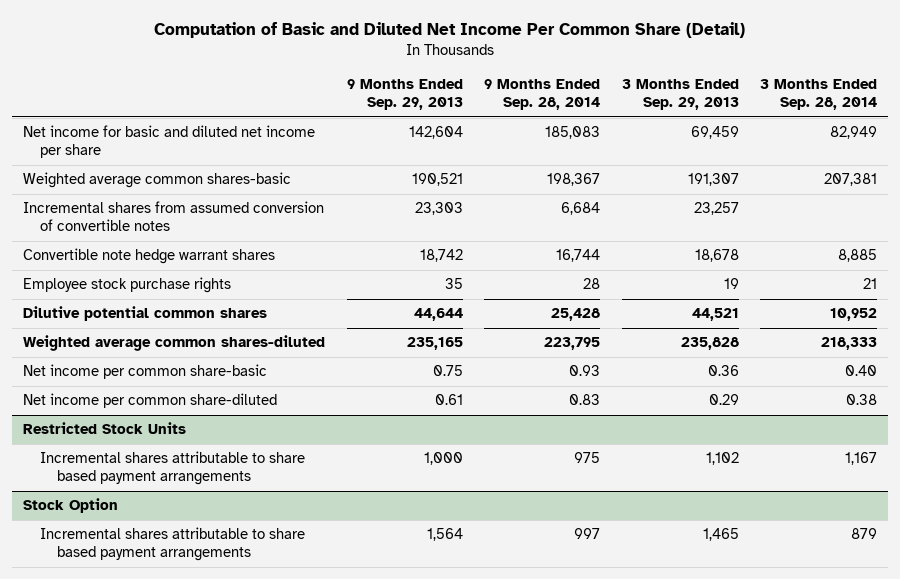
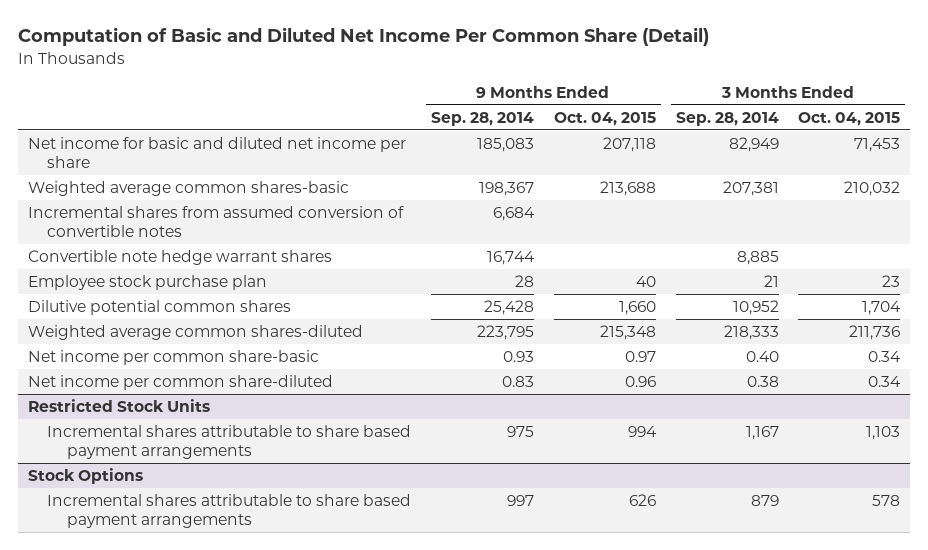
- | 9 Months Ended Sep. 29, 2013 | 9 Months Ended Sep. 28, 2014 | 3 Months Ended Sep. 29, 2013 | 3 Months Ended Sep. 28, 2014
+ | 9 Months Ended Sep. 28, 2014 | 9 Months Ended Oct. 04, 2015 | 3 Months Ended Sep. 28, 2014 | 3 Months Ended Oct. 04, 2015
- Employee stock purchase rights | 35 | 28 | 19 | 21
+ Employee stock purchase plan | 28 | 40 | 21 | 23
- Stock Option
+ Stock Options

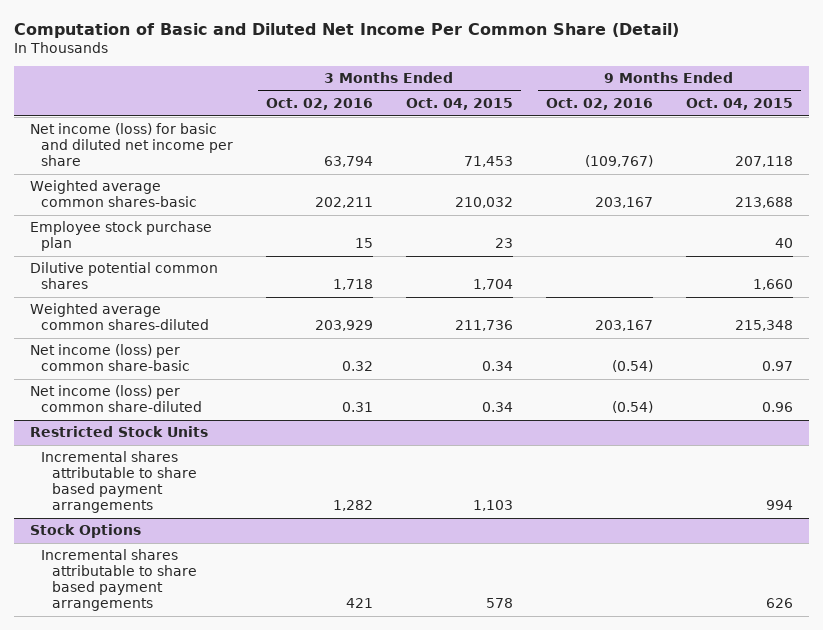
- | 9 Months Ended Sep. 28, 2014 | 9 Months Ended Oct. 04, 2015 | 3 Months Ended Sep. 28, 2014 | 3 Months Ended Oct. 04, 2015
+ | 3 Months Ended Oct. 02, 2016 | 3 Months Ended Oct. 04, 2015 | 9 Months Ended Oct. 02, 2016 | 9 Months Ended Oct. 04, 2015
- Net income for basic and diluted net income per share | 185,083 | 207,118 | 82,949 | 71,453
+ Net income (loss) for basic and diluted net income per share | 63,794 | 71,453 | (109,767) | 207,118
- Incremental shares from assumed conversion of convertible notes | 6,684 | | |
- Convertible note hedge warrant shares | 16,744 | | 8,885 |
- Net income per common share-basic | 0.93 | 0.97 | 0.40 | 0.34
- Net income per common share-diluted | 0.83 | 0.96 | 0.38 | 0.34
+ Net income (loss) per common share-basic | 0.32 | 0.34 | (0.54) | 0.97
+ Net income (loss) per common share-diluted | 0.31 | 0.34 | (0.54) | 0.96

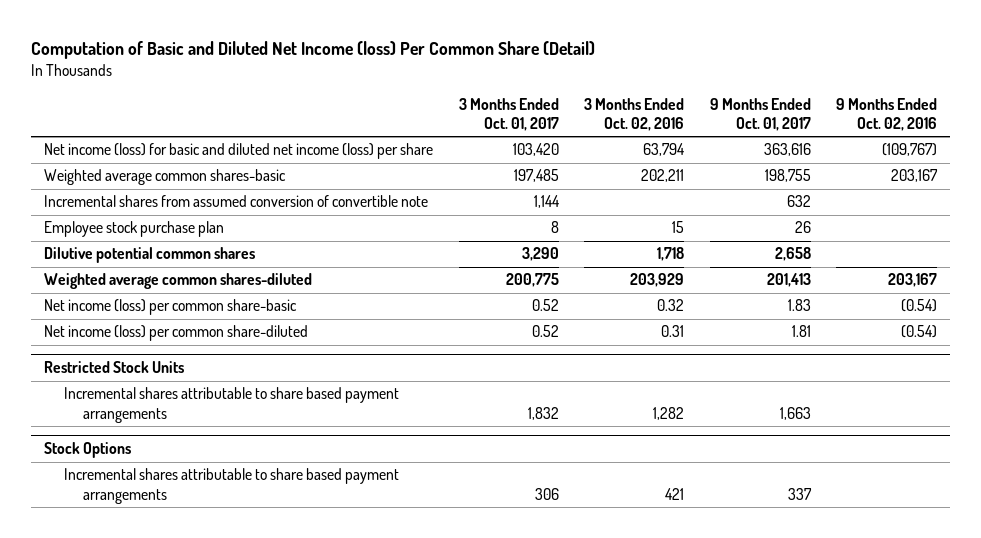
- Computation of Basic and Diluted Net Income Per Common Share (Detail)
+ Computation of Basic and Diluted Net Income (loss) Per Common Share (Detail)
- | 3 Months Ended Oct. 02, 2016 | 3 Months Ended Oct. 04, 2015 | 9 Months Ended Oct. 02, 2016 | 9 Months Ended Oct. 04, 2015
+ | 3 Months Ended Oct. 01, 2017 | 3 Months Ended Oct. 02, 2016 | 9 Months Ended Oct. 01, 2017 | 9 Months Ended Oct. 02, 2016
- Net income (loss) for basic and diluted net income per share | 63,794 | 71,453 | (109,767) | 207,118
+ Net income (loss) for basic and diluted net income (loss) per share | 103,420 | 63,794 | 363,616 | (109,767)
+ Incremental shares from assumed conversion of convertible note | 1,144 | | 632 |

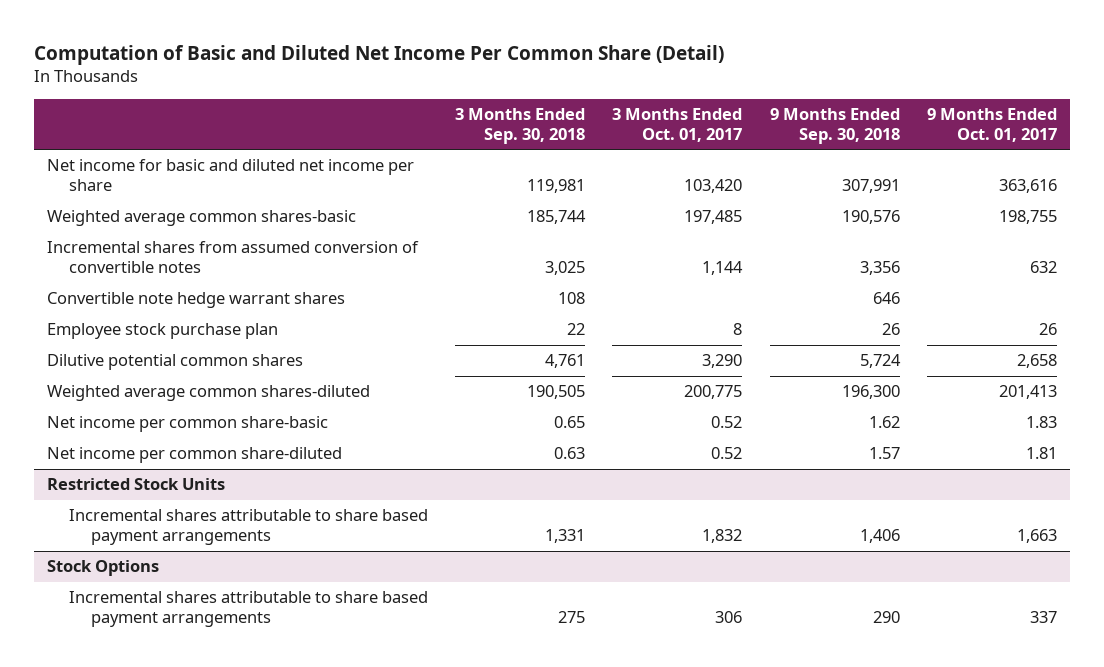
- Computation of Basic and Diluted Net Income (loss) Per Common Share (Detail)
+ Computation of Basic and Diluted Net Income Per Common Share (Detail)
- | 3 Months Ended Oct. 01, 2017 | 3 Months Ended Oct. 02, 2016 | 9 Months Ended Oct. 01, 2017 | 9 Months Ended Oct. 02, 2016
+ | 3 Months Ended Sep. 30, 2018 | 3 Months Ended Oct. 01, 2017 | 9 Months Ended Sep. 30, 2018 | 9 Months Ended Oct. 01, 2017
- Net income (loss) for basic and diluted net income (loss) per share | 103,420 | 63,794 | 363,616 | (109,767)
+ Net income for basic and diluted net income per share | 119,981 | 103,420 | 307,991 | 363,616
- Incremental shares from assumed conversion of convertible note | 1,144 | | 632 |
+ Incremental shares from assumed conversion of convertible notes | 3,025 | 1,144 | 3,356 | 632
+ Convertible note hedge warrant shares | 108 | | 646 |
- Net income (loss) per common share-basic | 0.52 | 0.32 | 1.83 | (0.54)
- Net income (loss) per common share-diluted | 0.52 | 0.31 | 1.81 | (0.54)
+ Net income per common share-basic | 0.65 | 0.52 | 1.62 | 1.83
+ Net income per common share-diluted | 0.63 | 0.52 | 1.57 | 1.81

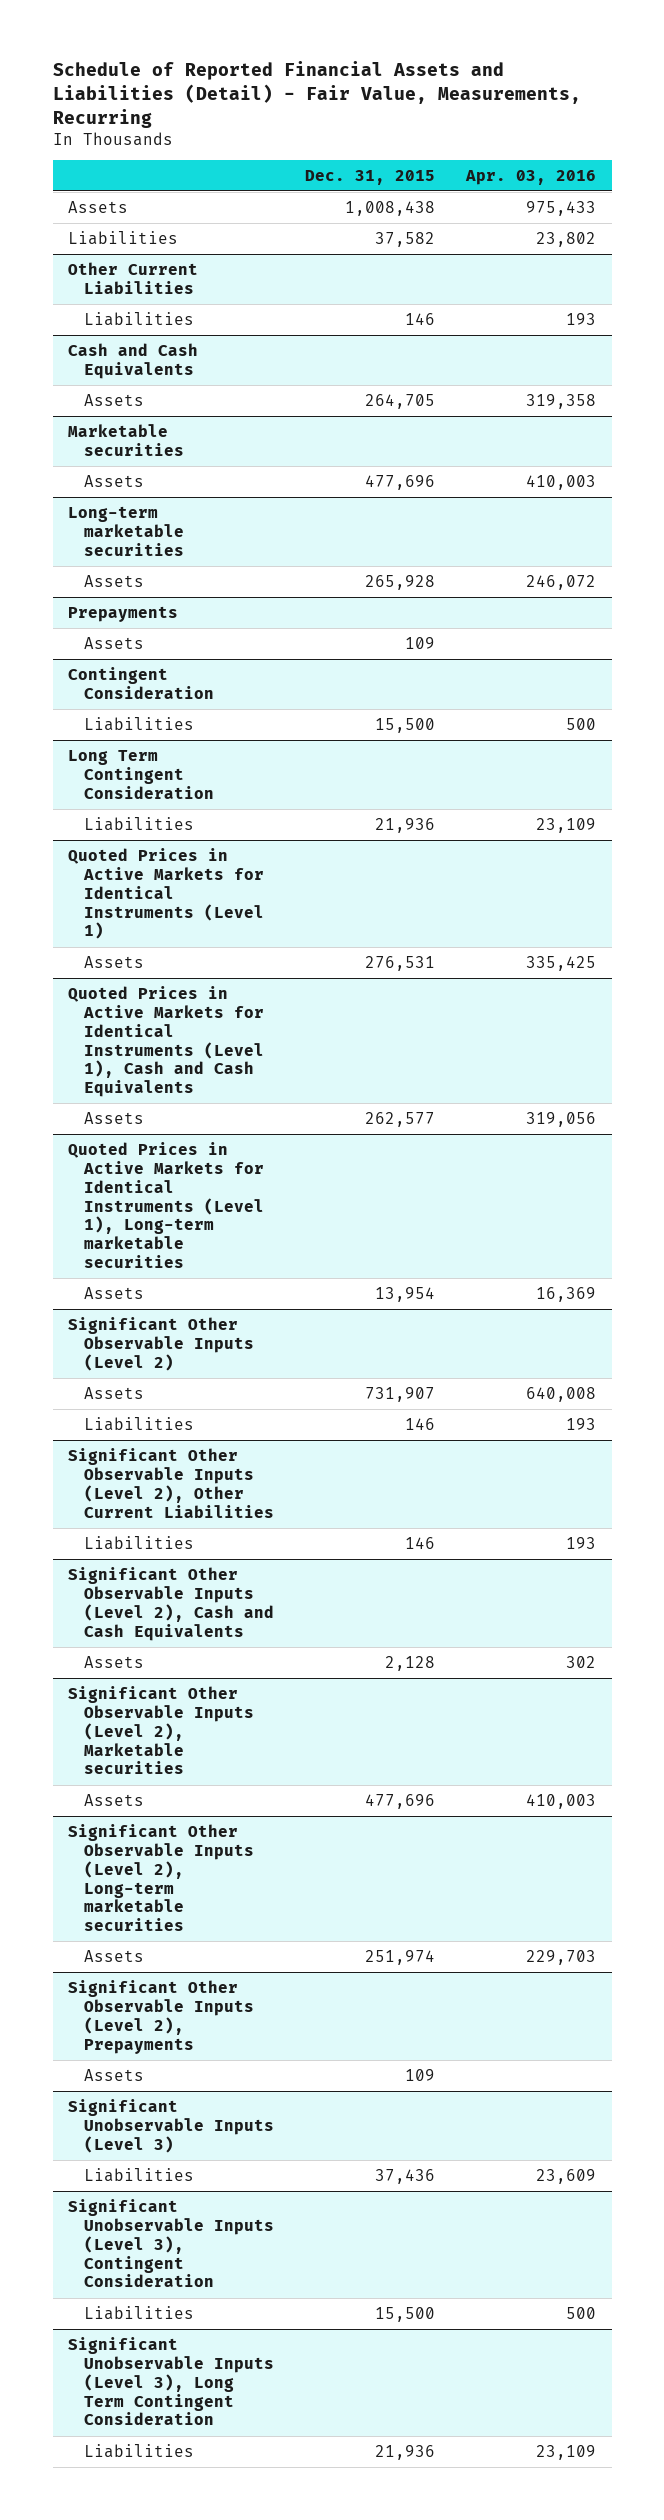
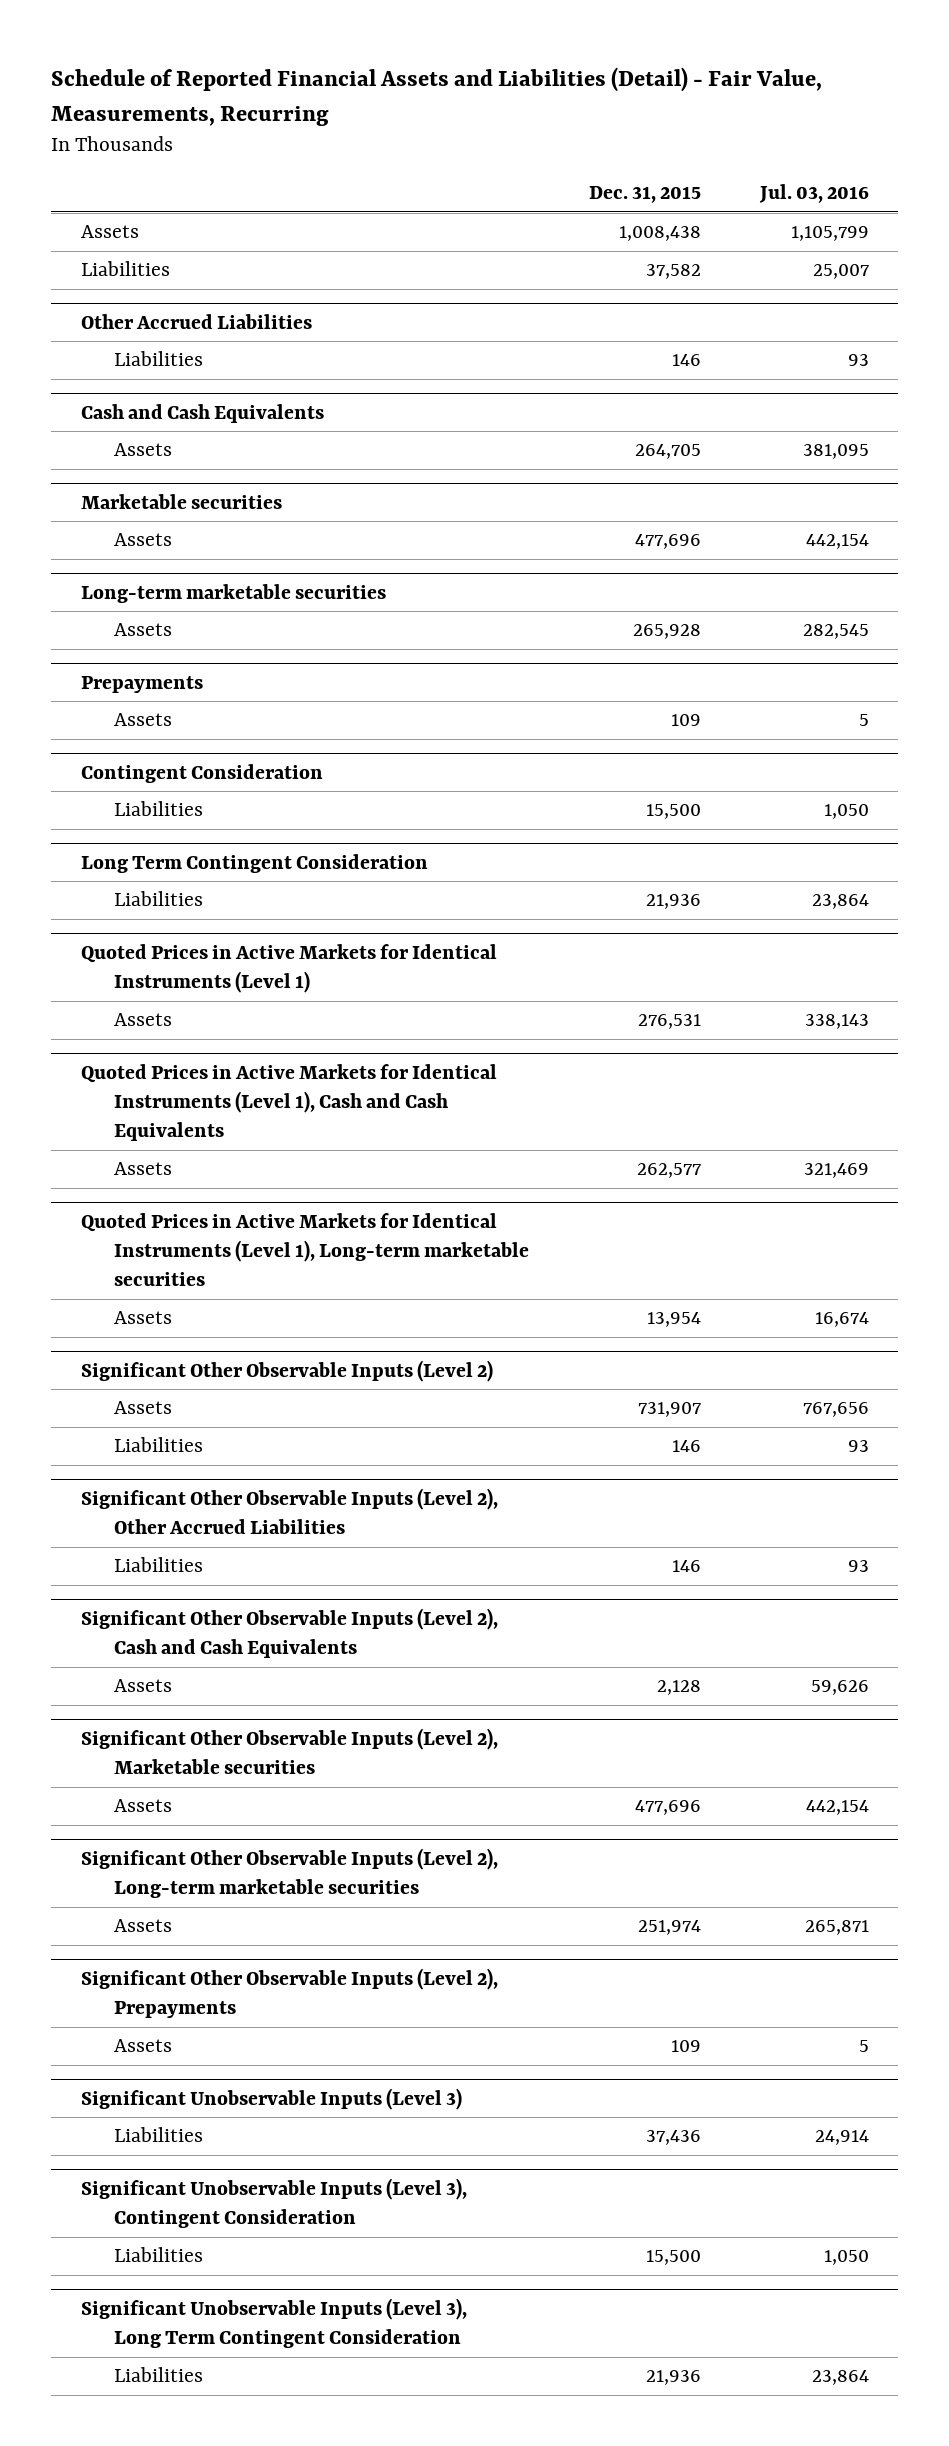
- | Dec. 31, 2015 | Apr. 03, 2016
+ | Dec. 31, 2015 | Jul. 03, 2016
- Other Current Liabilities
+ Other Accrued Liabilities
- Significant Other Observable Inputs (Level 2), Other Current Liabilities
+ Significant Other Observable Inputs (Level 2), Other Accrued Liabilities

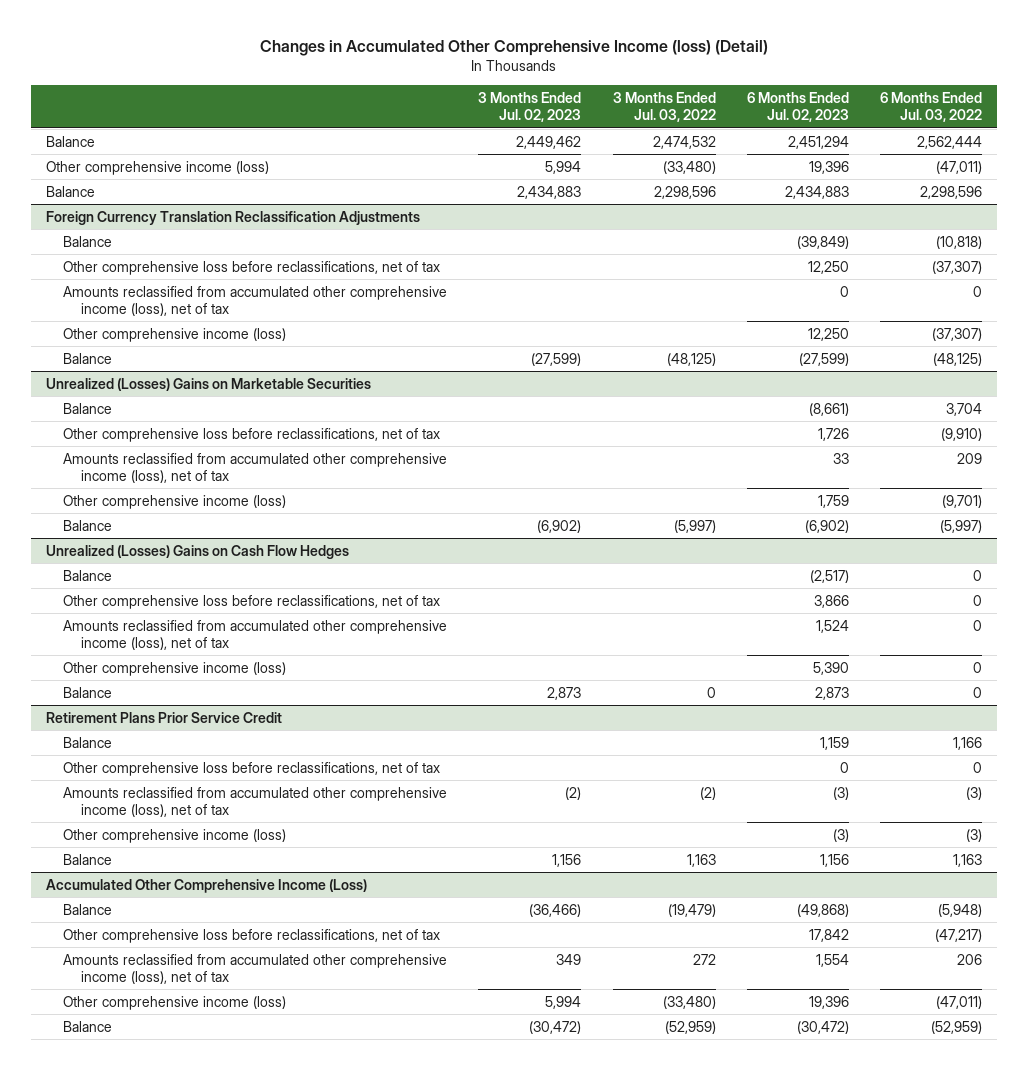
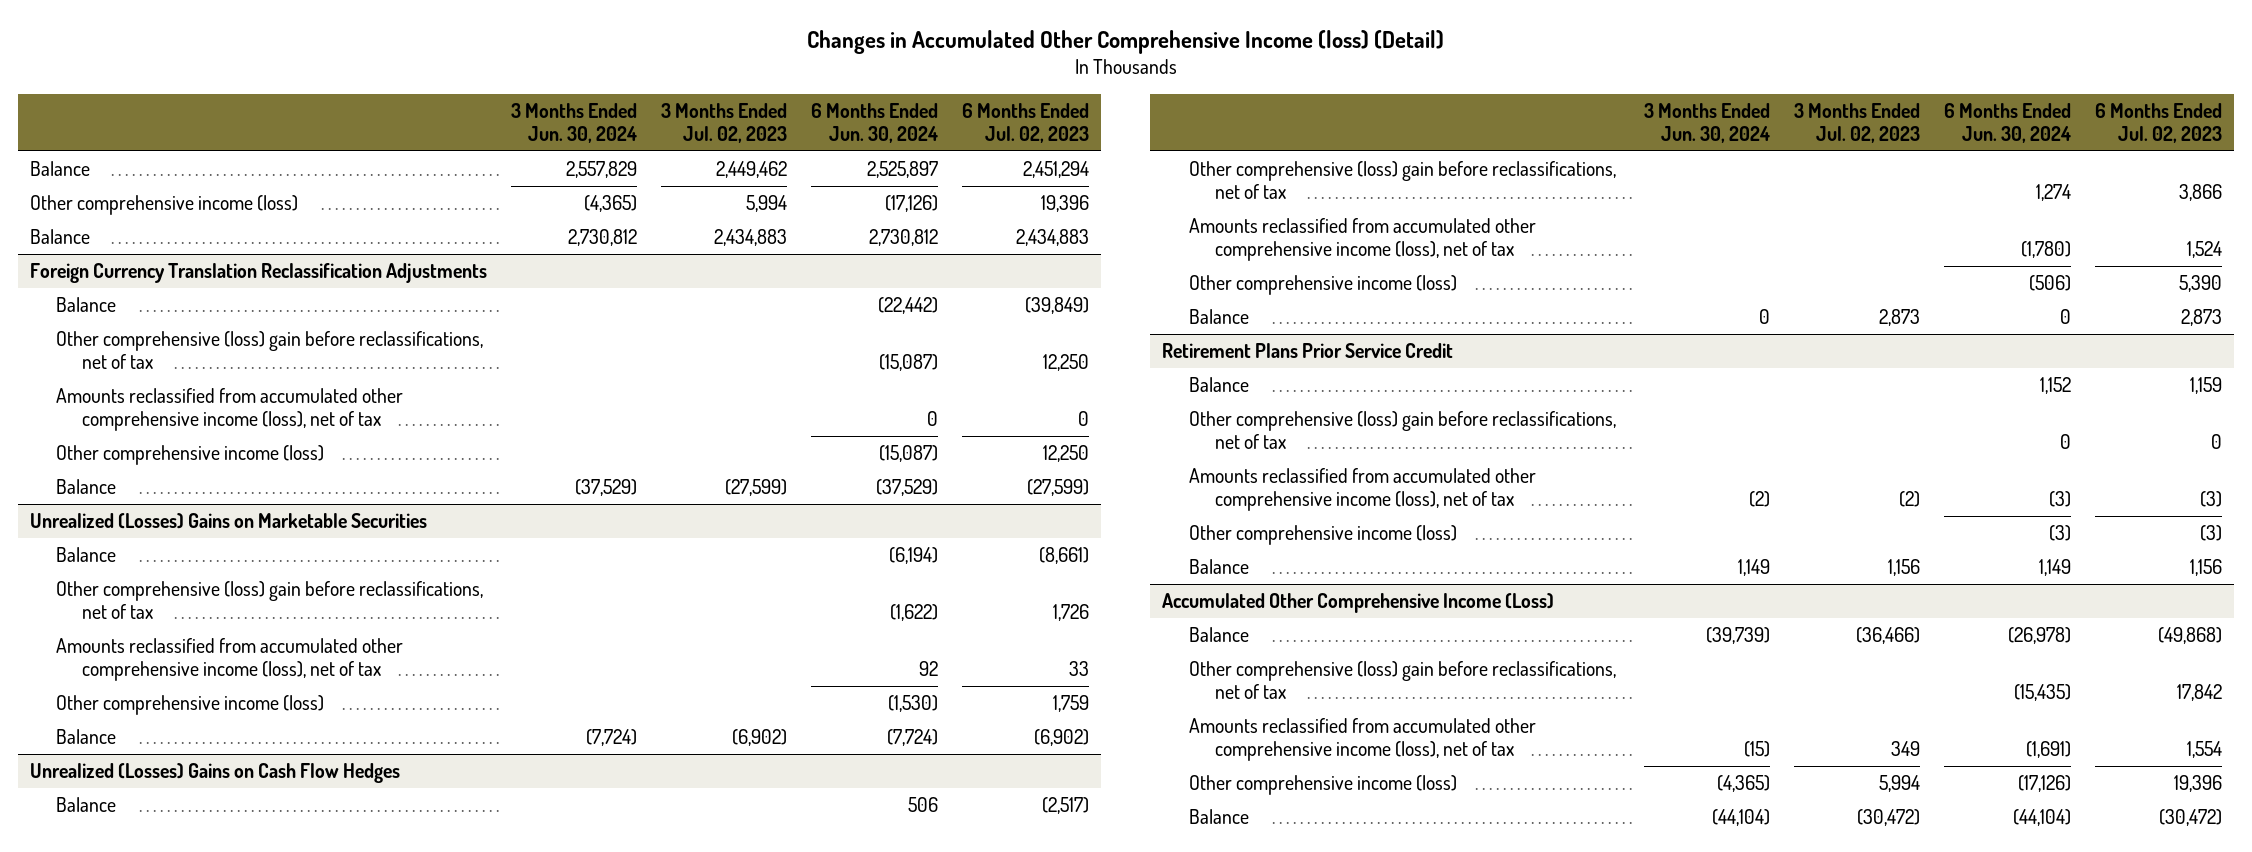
- | 3 Months Ended Jul. 02, 2023 | 3 Months Ended Jul. 03, 2022 | 6 Months Ended Jul. 02, 2023 | 6 Months Ended Jul. 03, 2022
+ | 3 Months Ended Jun. 30, 2024 | 3 Months Ended Jul. 02, 2023 | 6 Months Ended Jun. 30, 2024 | 6 Months Ended Jul. 02, 2023
@ Foreign Currency Translation Reclassification Adjustments
- Other comprehensive loss before reclassifications, net of tax | | | 12,250 | (37,307)
+ Other comprehensive (loss) gain before reclassifications, net of tax | | | (15,087) | 12,250
@ Unrealized (Losses) Gains on Marketable Securities
- Other comprehensive loss before reclassifications, net of tax | | | 1,726 | (9,910)
+ Other comprehensive (loss) gain before reclassifications, net of tax | | | (1,622) | 1,726
@ Unrealized (Losses) Gains on Cash Flow Hedges
- Other comprehensive loss before reclassifications, net of tax | | | 3,866 | 0
+ Other comprehensive (loss) gain before reclassifications, net of tax | | | 1,274 | 3,866
@ Retirement Plans Prior Service Credit
- Other comprehensive loss before reclassifications, net of tax | | | 0 | 0
+ Other comprehensive (loss) gain before reclassifications, net of tax | | | 0 | 0
@ Accumulated Other Comprehensive Income (Loss)
- Other comprehensive loss before reclassifications, net of tax | | | 17,842 | (47,217)
+ Other comprehensive (loss) gain before reclassifications, net of tax | | | (15,435) | 17,842

